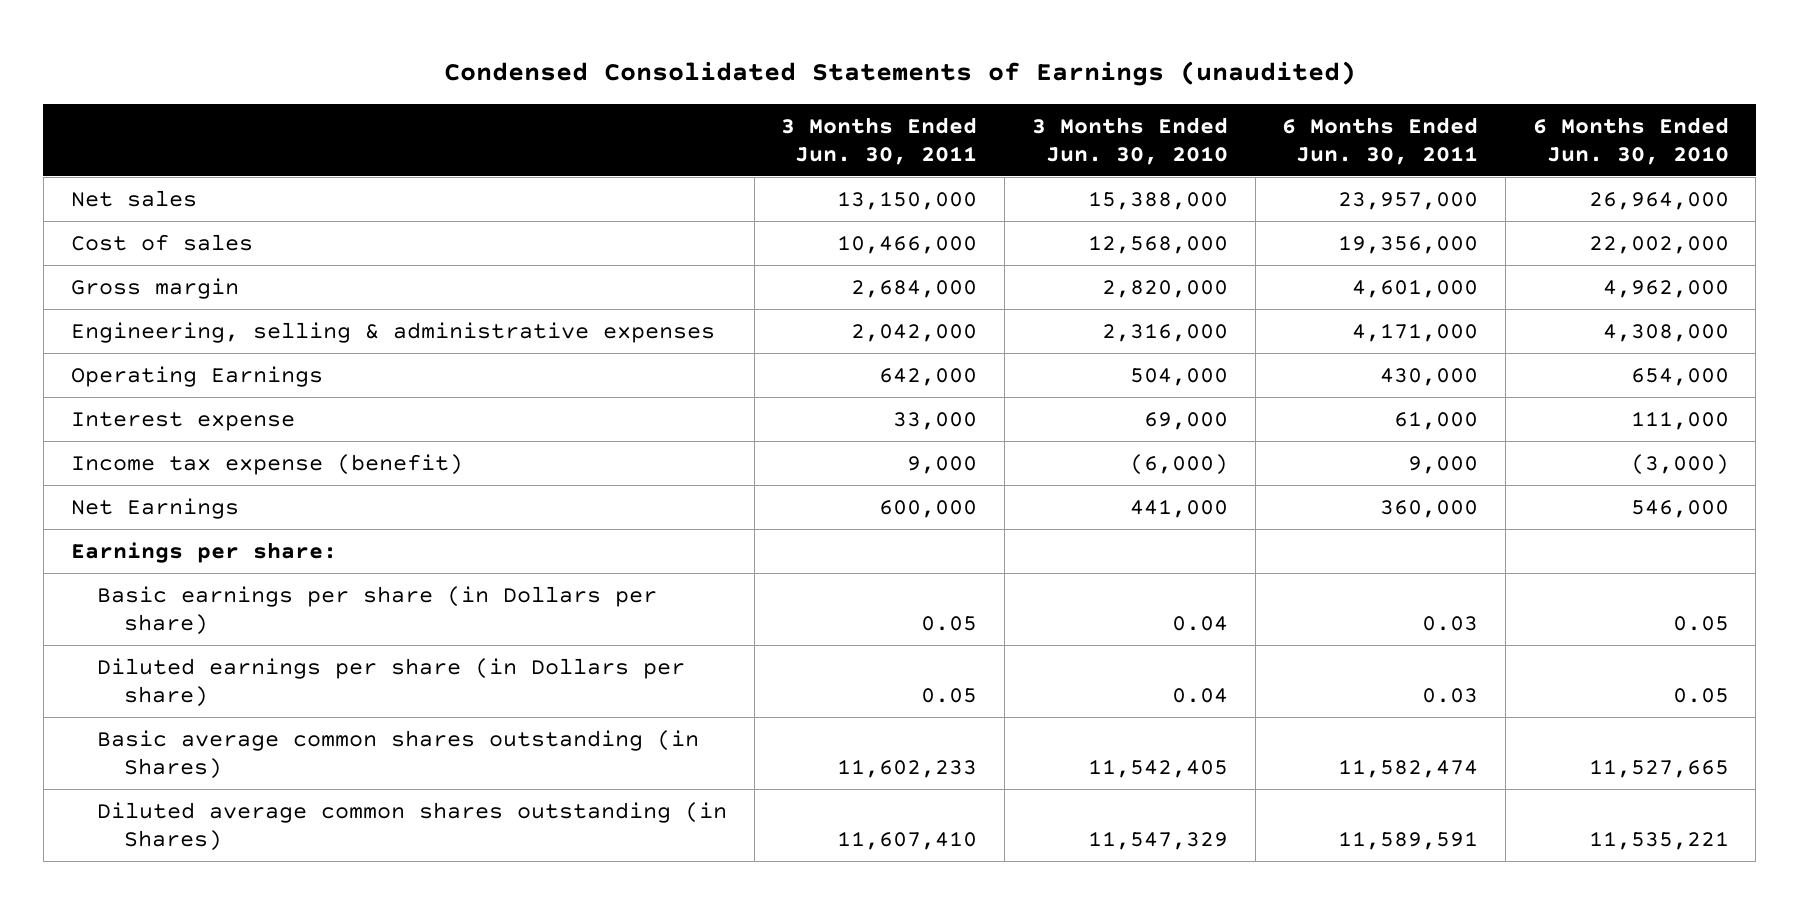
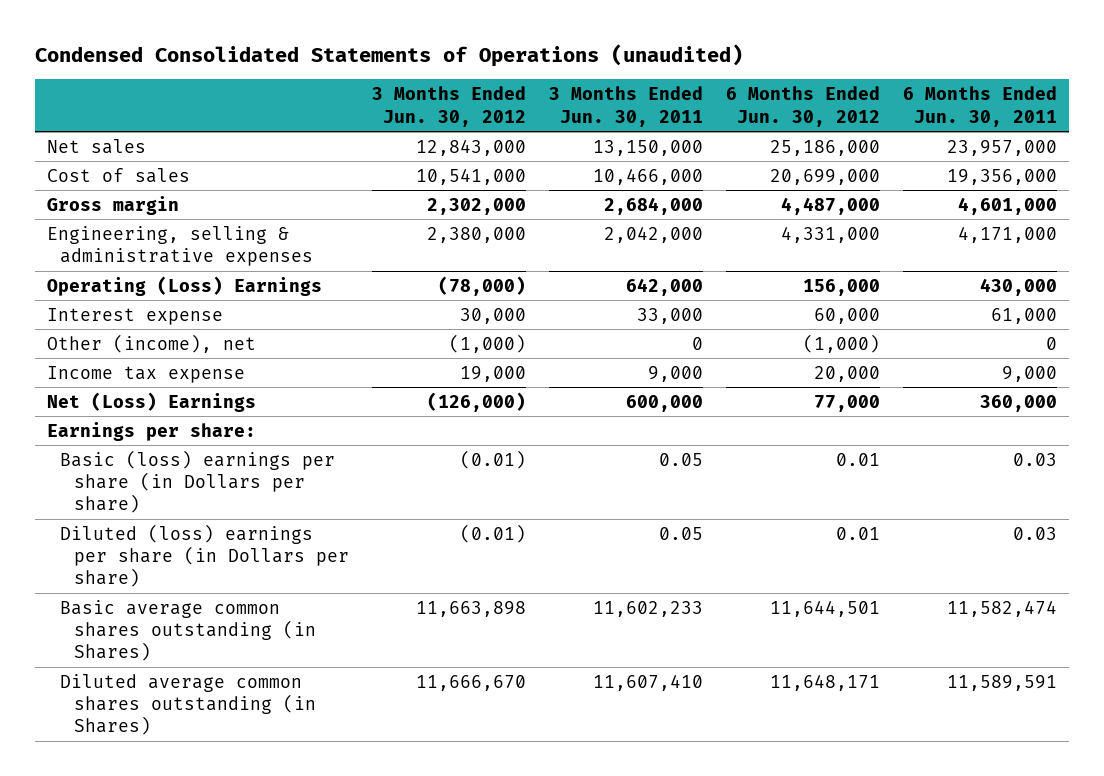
- Condensed Consolidated Statements of Earnings (unaudited)
+ Condensed Consolidated Statements of Operations (unaudited)
- | 3 Months Ended Jun. 30, 2011 | 3 Months Ended Jun. 30, 2010 | 6 Months Ended Jun. 30, 2011 | 6 Months Ended Jun. 30, 2010
+ | 3 Months Ended Jun. 30, 2012 | 3 Months Ended Jun. 30, 2011 | 6 Months Ended Jun. 30, 2012 | 6 Months Ended Jun. 30, 2011
- Operating Earnings | 642,000 | 504,000 | 430,000 | 654,000
+ Operating (Loss) Earnings | (78,000) | 642,000 | 156,000 | 430,000
- Income tax expense (benefit) | 9,000 | (6,000) | 9,000 | (3,000)
- Net Earnings | 600,000 | 441,000 | 360,000 | 546,000
+ Other (income), net | (1,000) | 0 | (1,000) | 0
+ Income tax expense | 19,000 | 9,000 | 20,000 | 9,000
+ Net (Loss) Earnings | (126,000) | 600,000 | 77,000 | 360,000
- Basic earnings per share (in Dollars per share) | 0.05 | 0.04 | 0.03 | 0.05
- Diluted earnings per share (in Dollars per share) | 0.05 | 0.04 | 0.03 | 0.05
+ Basic (loss) earnings per share (in Dollars per share) | (0.01) | 0.05 | 0.01 | 0.03
+ Diluted (loss) earnings per share (in Dollars per share) | (0.01) | 0.05 | 0.01 | 0.03

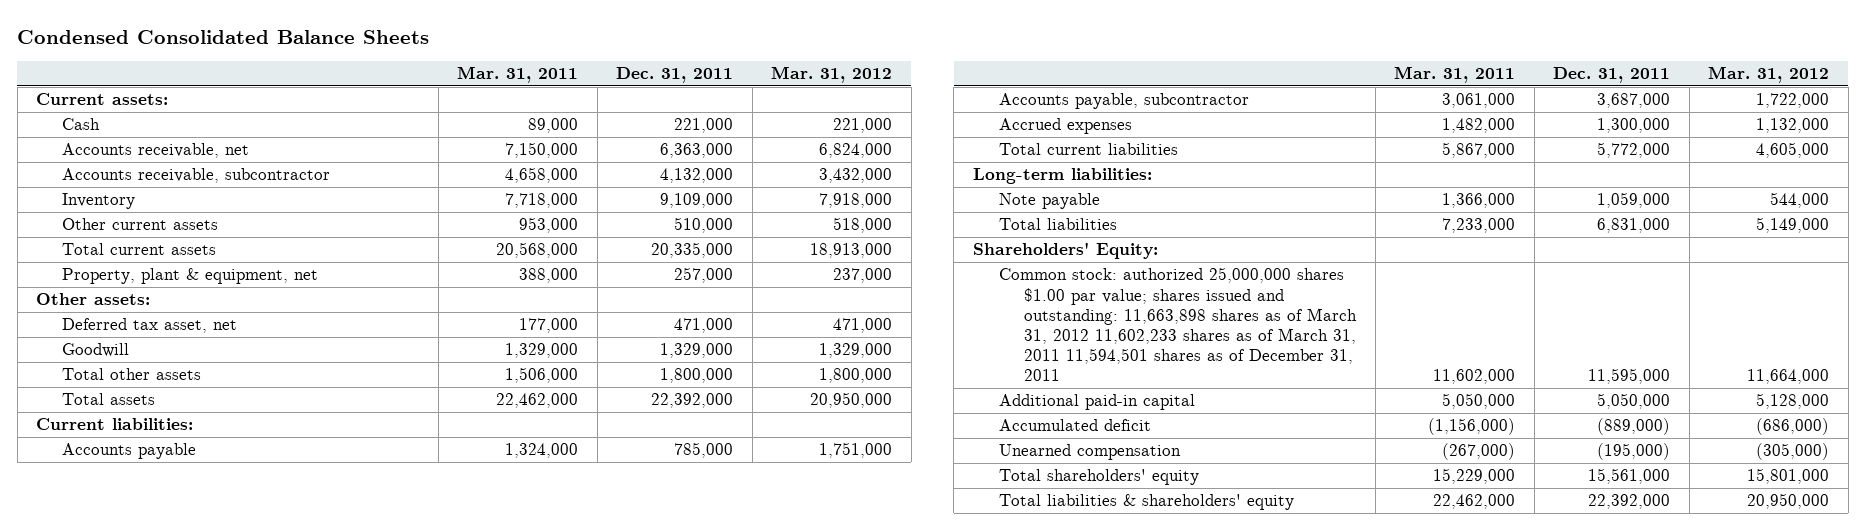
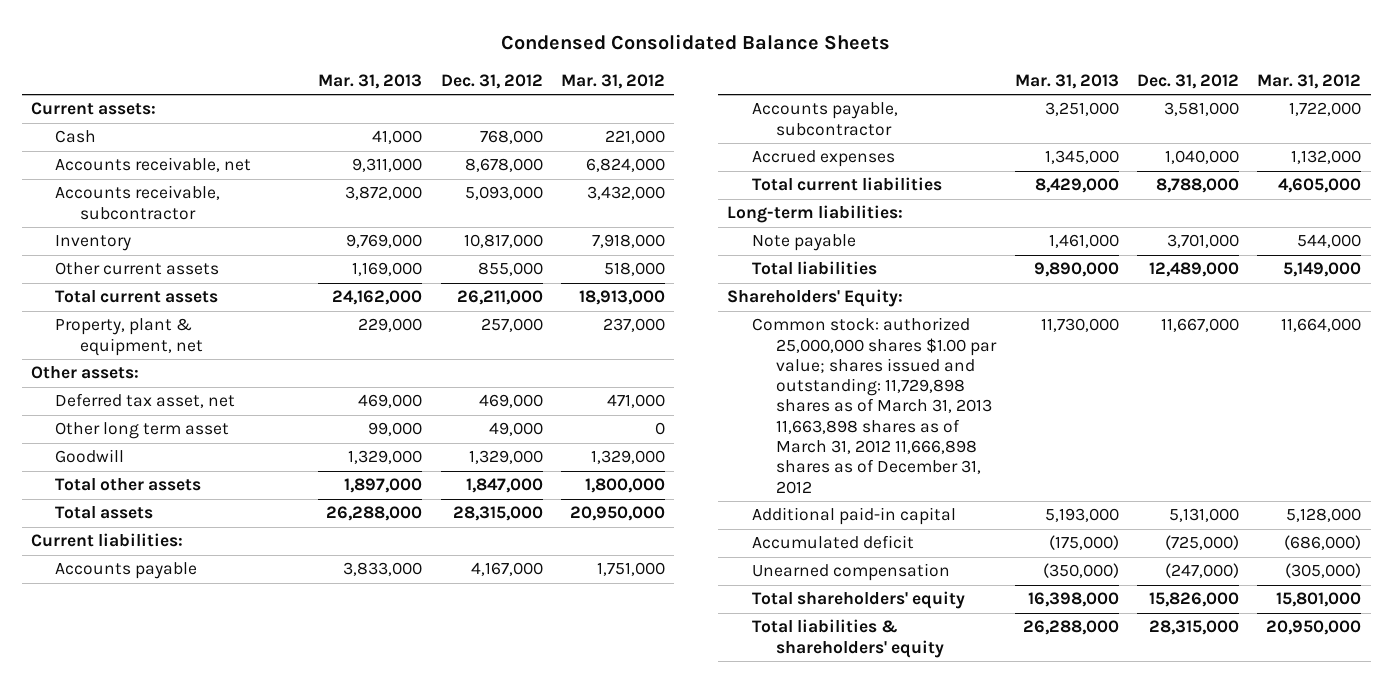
- | Mar. 31, 2011 | Dec. 31, 2011 | Mar. 31, 2012
+ | Mar. 31, 2013 | Dec. 31, 2012 | Mar. 31, 2012
+ Other long term asset | 99,000 | 49,000 | 0
- Common stock: authorized 25,000,000 shares $1.00 par value; shares issued and outstanding: 11,663,898 shares as of March 31, 2012 11,602,233 shares as of March 31, 2011 11,594,501 shares as of December 31, 2011 | 11,602,000 | 11,595,000 | 11,664,000
+ Common stock: authorized 25,000,000 shares $1.00 par value; shares issued and outstanding: 11,729,898 shares as of March 31, 2013 11,663,898 shares as of March 31, 2012 11,666,898 shares as of December 31, 2012 | 11,730,000 | 11,667,000 | 11,664,000

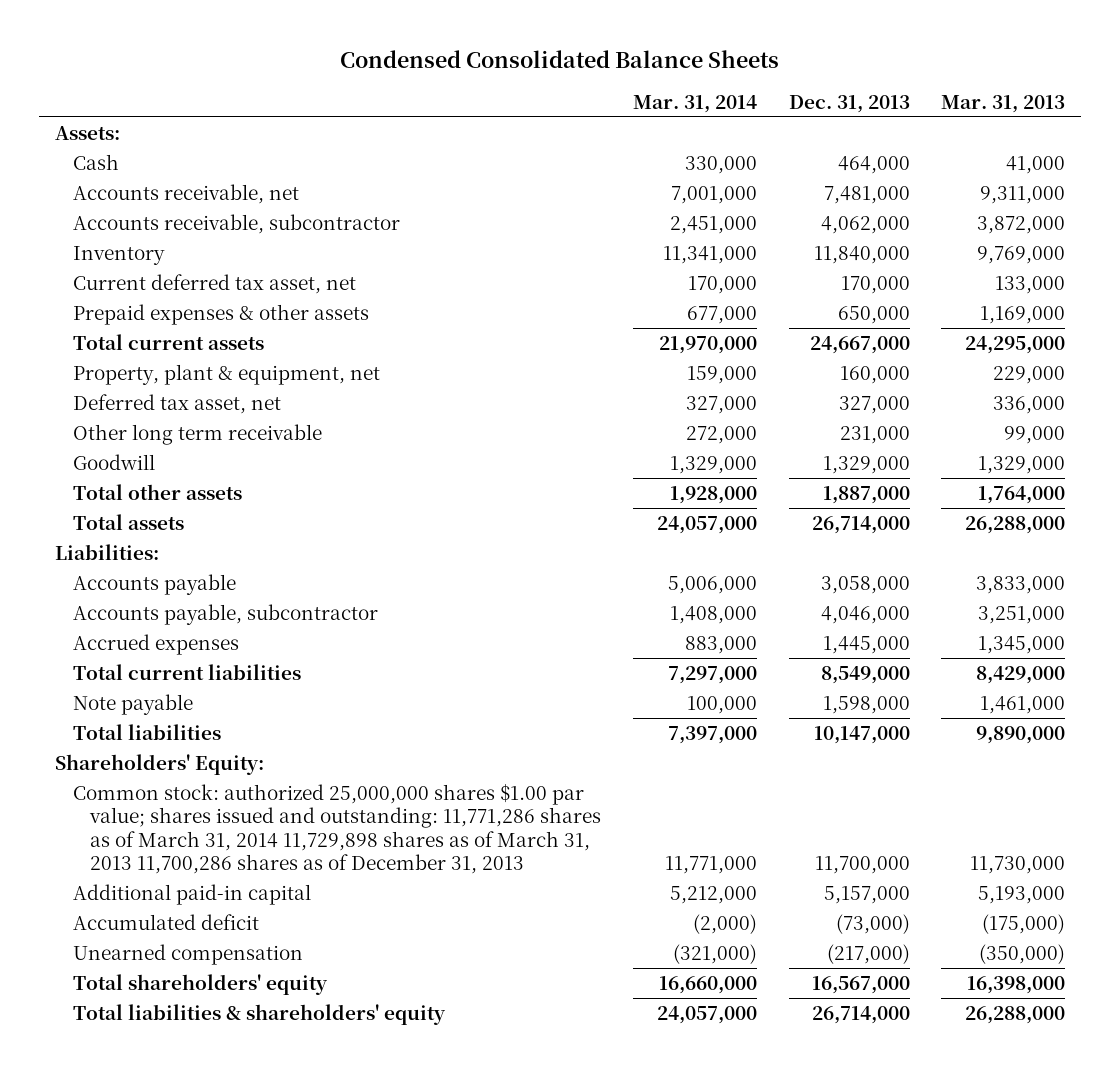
- | Mar. 31, 2013 | Dec. 31, 2012 | Mar. 31, 2012
+ | Mar. 31, 2014 | Dec. 31, 2013 | Mar. 31, 2013
- Current assets:
+ Assets:
- Other current assets | 1,169,000 | 855,000 | 518,000
- Total current assets | 24,162,000 | 26,211,000 | 18,913,000
+ Current deferred tax asset, net | 170,000 | 170,000 | 133,000
+ Prepaid expenses & other assets | 677,000 | 650,000 | 1,169,000
+ Total current assets | 21,970,000 | 24,667,000 | 24,295,000
- Other assets:
- Deferred tax asset, net | 469,000 | 469,000 | 471,000
- Other long term asset | 99,000 | 49,000 | 0
+ Deferred tax asset, net | 327,000 | 327,000 | 336,000
+ Other long term receivable | 272,000 | 231,000 | 99,000
- Total other assets | 1,897,000 | 1,847,000 | 1,800,000
+ Total other assets | 1,928,000 | 1,887,000 | 1,764,000
- Current liabilities:
+ Liabilities:
- Long-term liabilities:
- Common stock: authorized 25,000,000 shares $1.00 par value; shares issued and outstanding: 11,729,898 shares as of March 31, 2013 11,663,898 shares as of March 31, 2012 11,666,898 shares as of December 31, 2012 | 11,730,000 | 11,667,000 | 11,664,000
+ Common stock: authorized 25,000,000 shares $1.00 par value; shares issued and outstanding: 11,771,286 shares as of March 31, 2014 11,729,898 shares as of March 31, 2013 11,700,286 shares as of December 31, 2013 | 11,771,000 | 11,700,000 | 11,730,000

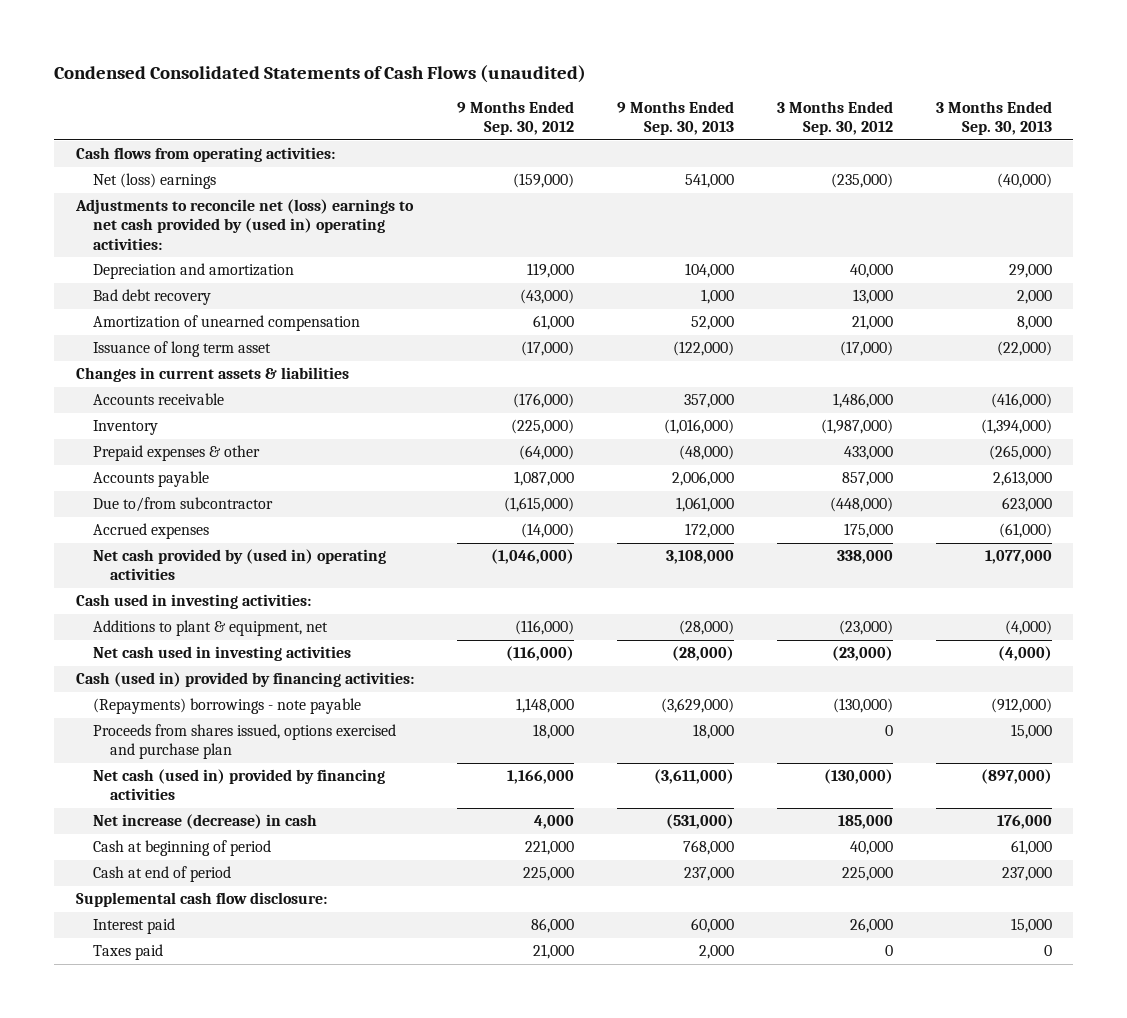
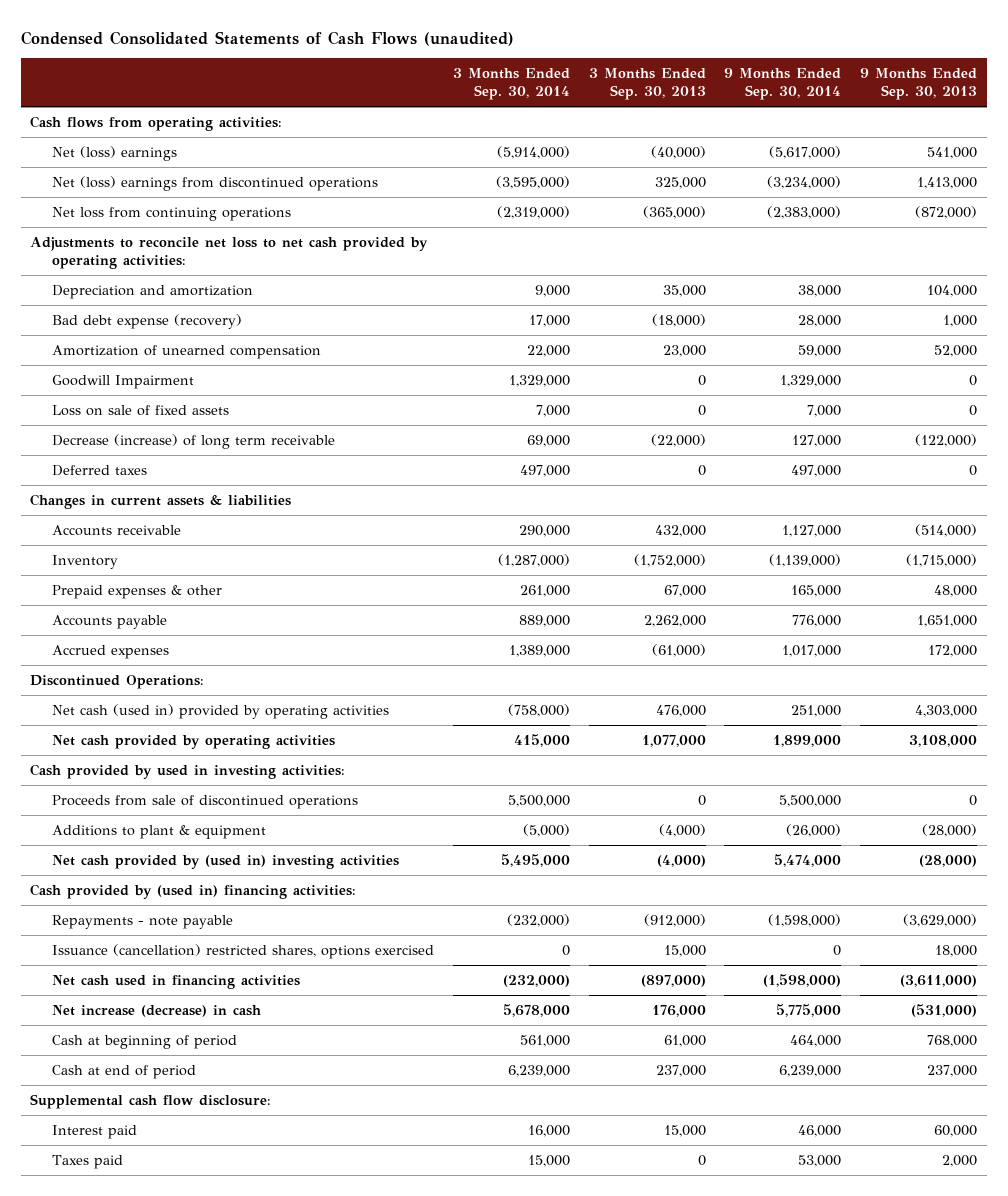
- | 9 Months Ended Sep. 30, 2012 | 9 Months Ended Sep. 30, 2013 | 3 Months Ended Sep. 30, 2012 | 3 Months Ended Sep. 30, 2013
+ | 3 Months Ended Sep. 30, 2014 | 3 Months Ended Sep. 30, 2013 | 9 Months Ended Sep. 30, 2014 | 9 Months Ended Sep. 30, 2013
- Adjustments to reconcile net (loss) earnings to net cash provided by (used in) operating activities:
- Depreciation and amortization | 119,000 | 104,000 | 40,000 | 29,000
- Bad debt recovery | (43,000) | 1,000 | 13,000 | 2,000
- Amortization of unearned compensation | 61,000 | 52,000 | 21,000 | 8,000
- Issuance of long term asset | (17,000) | (122,000) | (17,000) | (22,000)
+ Net (loss) earnings from discontinued operations | (3,595,000) | 325,000 | (3,234,000) | 1,413,000
+ Net loss from continuing operations | (2,319,000) | (365,000) | (2,383,000) | (872,000)
+ Adjustments to reconcile net loss to net cash provided by operating activities:
+ Depreciation and amortization | 9,000 | 35,000 | 38,000 | 104,000
+ Bad debt expense (recovery) | 17,000 | (18,000) | 28,000 | 1,000
+ Amortization of unearned compensation | 22,000 | 23,000 | 59,000 | 52,000
+ Goodwill Impairment | 1,329,000 | 0 | 1,329,000 | 0
+ Loss on sale of fixed assets | 7,000 | 0 | 7,000 | 0
+ Decrease (increase) of long term receivable | 69,000 | (22,000) | 127,000 | (122,000)
+ Deferred taxes | 497,000 | 0 | 497,000 | 0
- Accounts receivable | (176,000) | 357,000 | 1,486,000 | (416,000)
- Inventory | (225,000) | (1,016,000) | (1,987,000) | (1,394,000)
- Prepaid expenses & other | (64,000) | (48,000) | 433,000 | (265,000)
- Accounts payable | 1,087,000 | 2,006,000 | 857,000 | 2,613,000
- Due to/from subcontractor | (1,615,000) | 1,061,000 | (448,000) | 623,000
+ Accounts receivable | 290,000 | 432,000 | 1,127,000 | (514,000)
+ Inventory | (1,287,000) | (1,752,000) | (1,139,000) | (1,715,000)
+ Prepaid expenses & other | 261,000 | 67,000 | 165,000 | 48,000
+ Accounts payable | 889,000 | 2,262,000 | 776,000 | 1,651,000
- Net cash provided by (used in) operating activities | (1,046,000) | 3,108,000 | 338,000 | 1,077,000
- Cash used in investing activities:
- Additions to plant & equipment, net | (116,000) | (28,000) | (23,000) | (4,000)
- Net cash used in investing activities | (116,000) | (28,000) | (23,000) | (4,000)
- Cash (used in) provided by financing activities:
- (Repayments) borrowings - note payable | 1,148,000 | (3,629,000) | (130,000) | (912,000)
- Proceeds from shares issued, options exercised and purchase plan | 18,000 | 18,000 | 0 | 15,000
- Net cash (used in) provided by financing activities | 1,166,000 | (3,611,000) | (130,000) | (897,000)
+ Discontinued Operations:
+ Net cash (used in) provided by operating activities | (758,000) | 476,000 | 251,000 | 4,303,000
+ Net cash provided by operating activities | 415,000 | 1,077,000 | 1,899,000 | 3,108,000
+ Cash provided by used in investing activities:
+ Proceeds from sale of discontinued operations | 5,500,000 | 0 | 5,500,000 | 0
+ Additions to plant & equipment | (5,000) | (4,000) | (26,000) | (28,000)
+ Net cash provided by (used in) investing activities | 5,495,000 | (4,000) | 5,474,000 | (28,000)
+ Cash provided by (used in) financing activities:
+ Repayments - note payable | (232,000) | (912,000) | (1,598,000) | (3,629,000)
+ Issuance (cancellation) restricted shares, options exercised | 0 | 15,000 | 0 | 18,000
+ Net cash used in financing activities | (232,000) | (897,000) | (1,598,000) | (3,611,000)

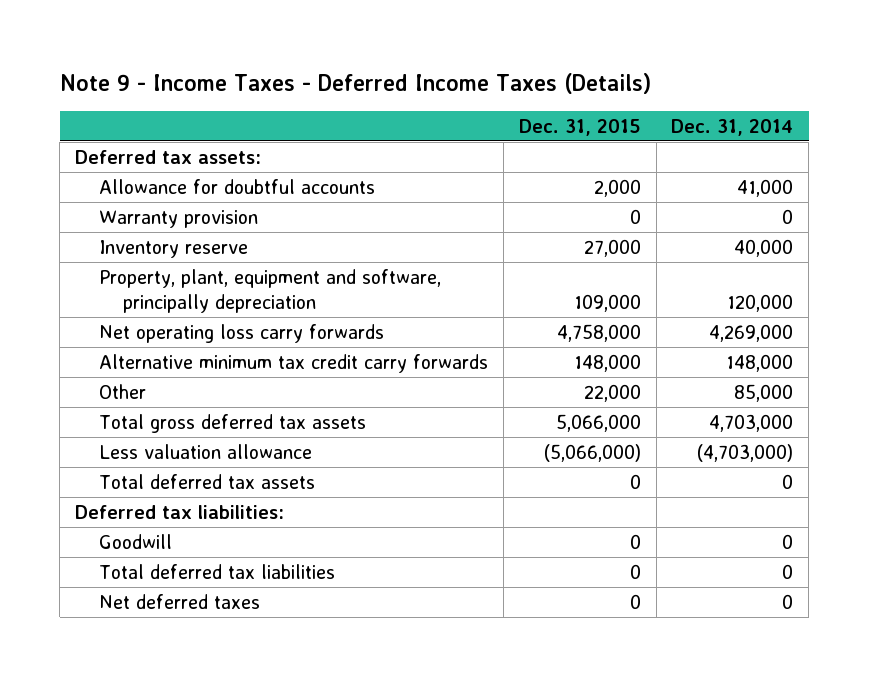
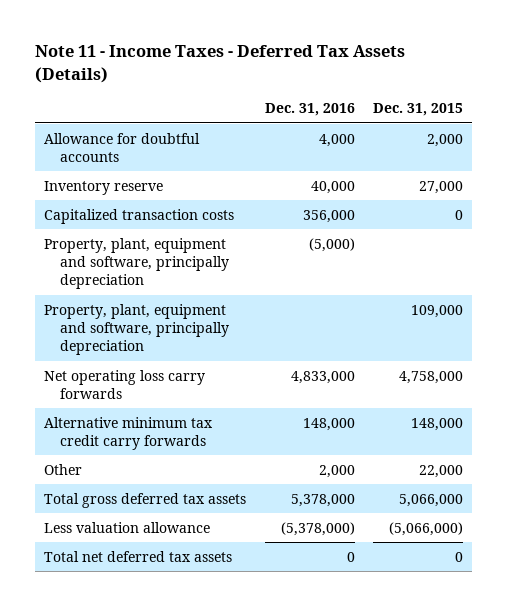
- Note 9 - Income Taxes - Deferred Income Taxes (Details)
+ Note 11 - Income Taxes - Deferred Tax Assets (Details)
- | Dec. 31, 2015 | Dec. 31, 2014
+ | Dec. 31, 2016 | Dec. 31, 2015
- Deferred tax assets:
- Warranty provision | 0 | 0
+ Capitalized transaction costs | 356,000 | 0
+ Property, plant, equipment and software, principally depreciation | (5,000) |
- Total deferred tax assets | 0 | 0
- Deferred tax liabilities:
- Goodwill | 0 | 0
- Total deferred tax liabilities | 0 | 0
- Net deferred taxes | 0 | 0
+ Total net deferred tax assets | 0 | 0

